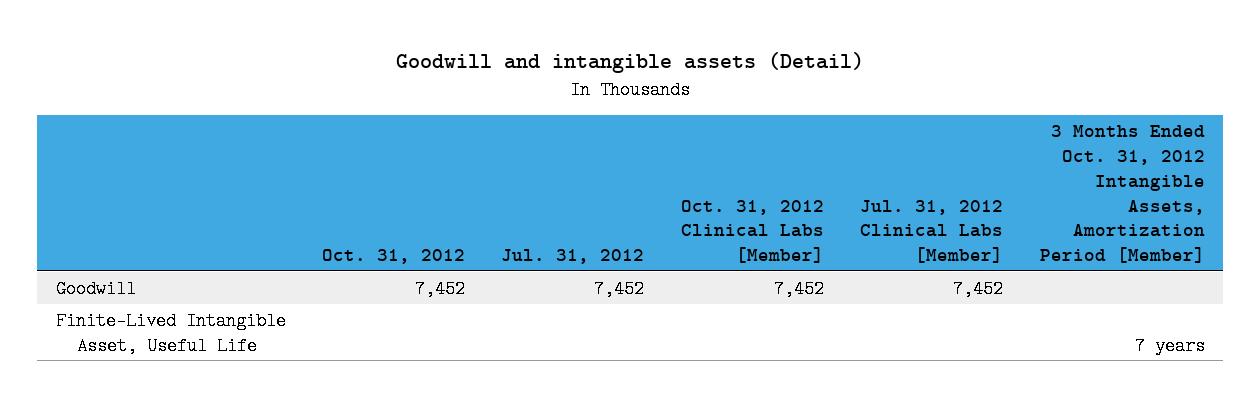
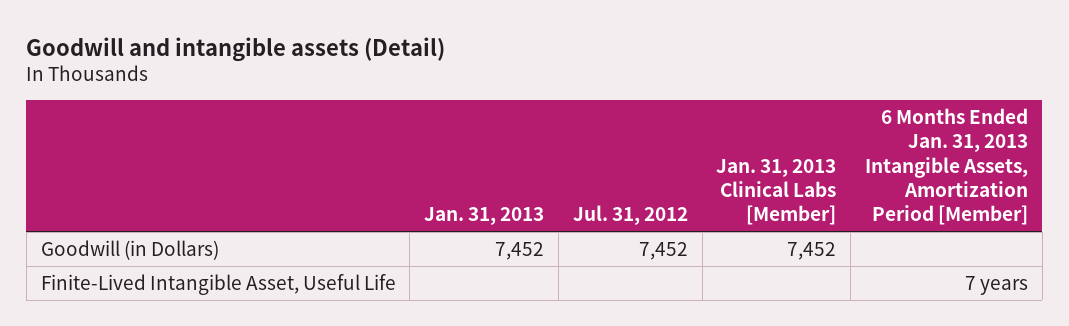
- | Oct. 31, 2012 | Jul. 31, 2012 | Oct. 31, 2012 Clinical Labs [Member] | Jul. 31, 2012 Clinical Labs [Member] | 3 Months Ended Oct. 31, 2012 Intangible Assets, Amortization Period [Member]
+ | Jan. 31, 2013 | Jul. 31, 2012 | Jan. 31, 2013 Clinical Labs [Member] | 6 Months Ended Jan. 31, 2013 Intangible Assets, Amortization Period [Member]
- Goodwill | 7,452 | 7,452 | 7,452 | 7,452 |
+ Goodwill (in Dollars) | 7,452 | 7,452 | 7,452 |

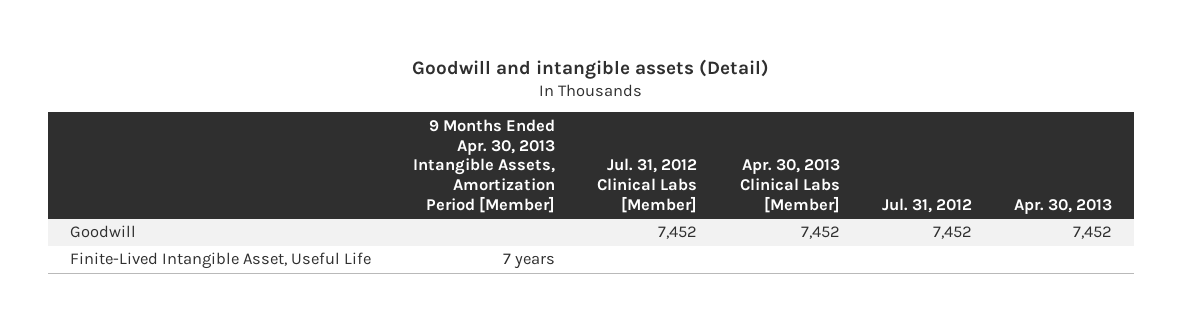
- | Jan. 31, 2013 | Jul. 31, 2012 | Jan. 31, 2013 Clinical Labs [Member] | 6 Months Ended Jan. 31, 2013 Intangible Assets, Amortization Period [Member]
+ | 9 Months Ended Apr. 30, 2013 Intangible Assets, Amortization Period [Member] | Jul. 31, 2012 Clinical Labs [Member] | Apr. 30, 2013 Clinical Labs [Member] | Jul. 31, 2012 | Apr. 30, 2013
- Goodwill (in Dollars) | 7,452 | 7,452 | 7,452 |
+ Goodwill | | 7,452 | 7,452 | 7,452 | 7,452

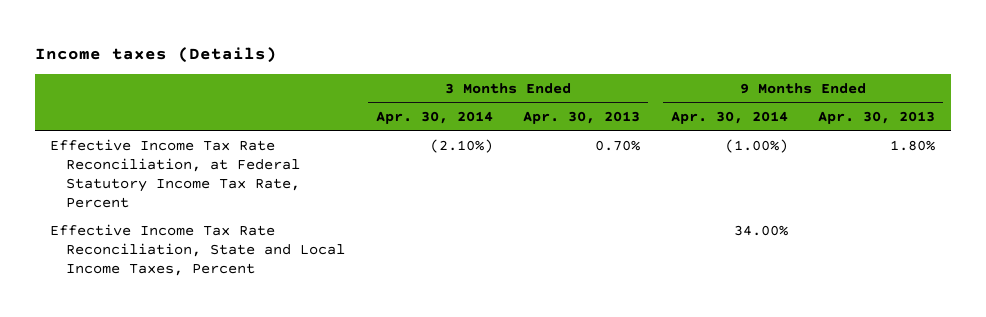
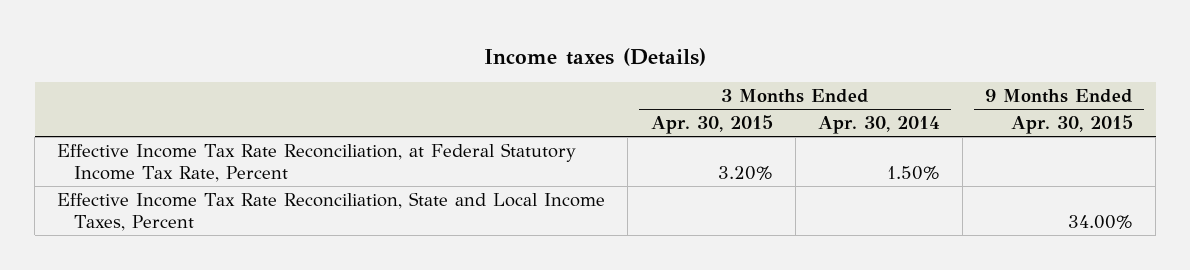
- | 3 Months Ended Apr. 30, 2014 | 3 Months Ended Apr. 30, 2013 | 9 Months Ended Apr. 30, 2014 | 9 Months Ended Apr. 30, 2013
+ | 3 Months Ended Apr. 30, 2015 | 3 Months Ended Apr. 30, 2014 | 9 Months Ended Apr. 30, 2015
- Effective Income Tax Rate Reconciliation, at Federal Statutory Income Tax Rate, Percent | (2.10%) | 0.70% | (1.00%) | 1.80%
+ Effective Income Tax Rate Reconciliation, at Federal Statutory Income Tax Rate, Percent | 3.20% | 1.50% |

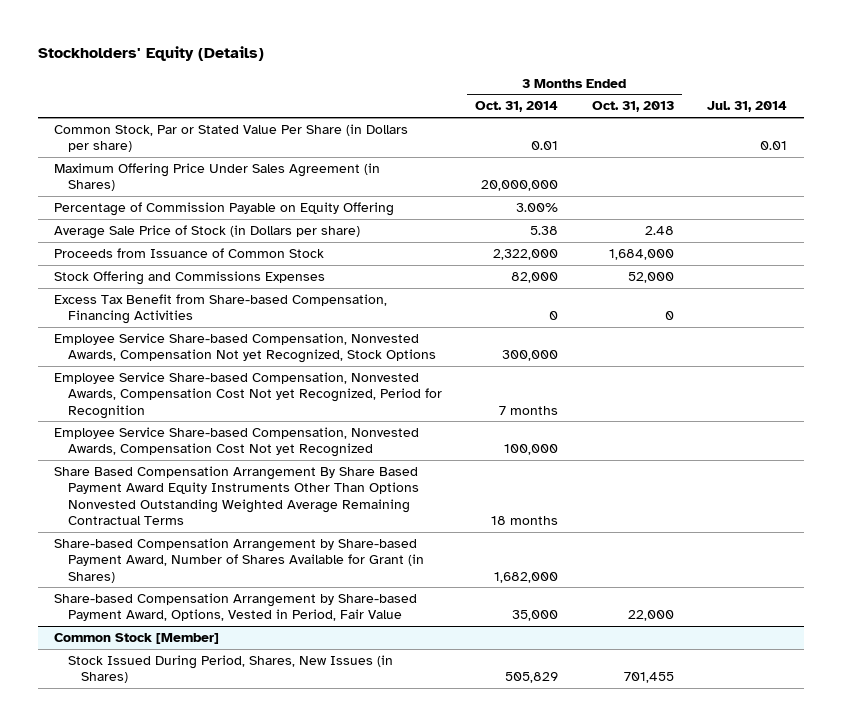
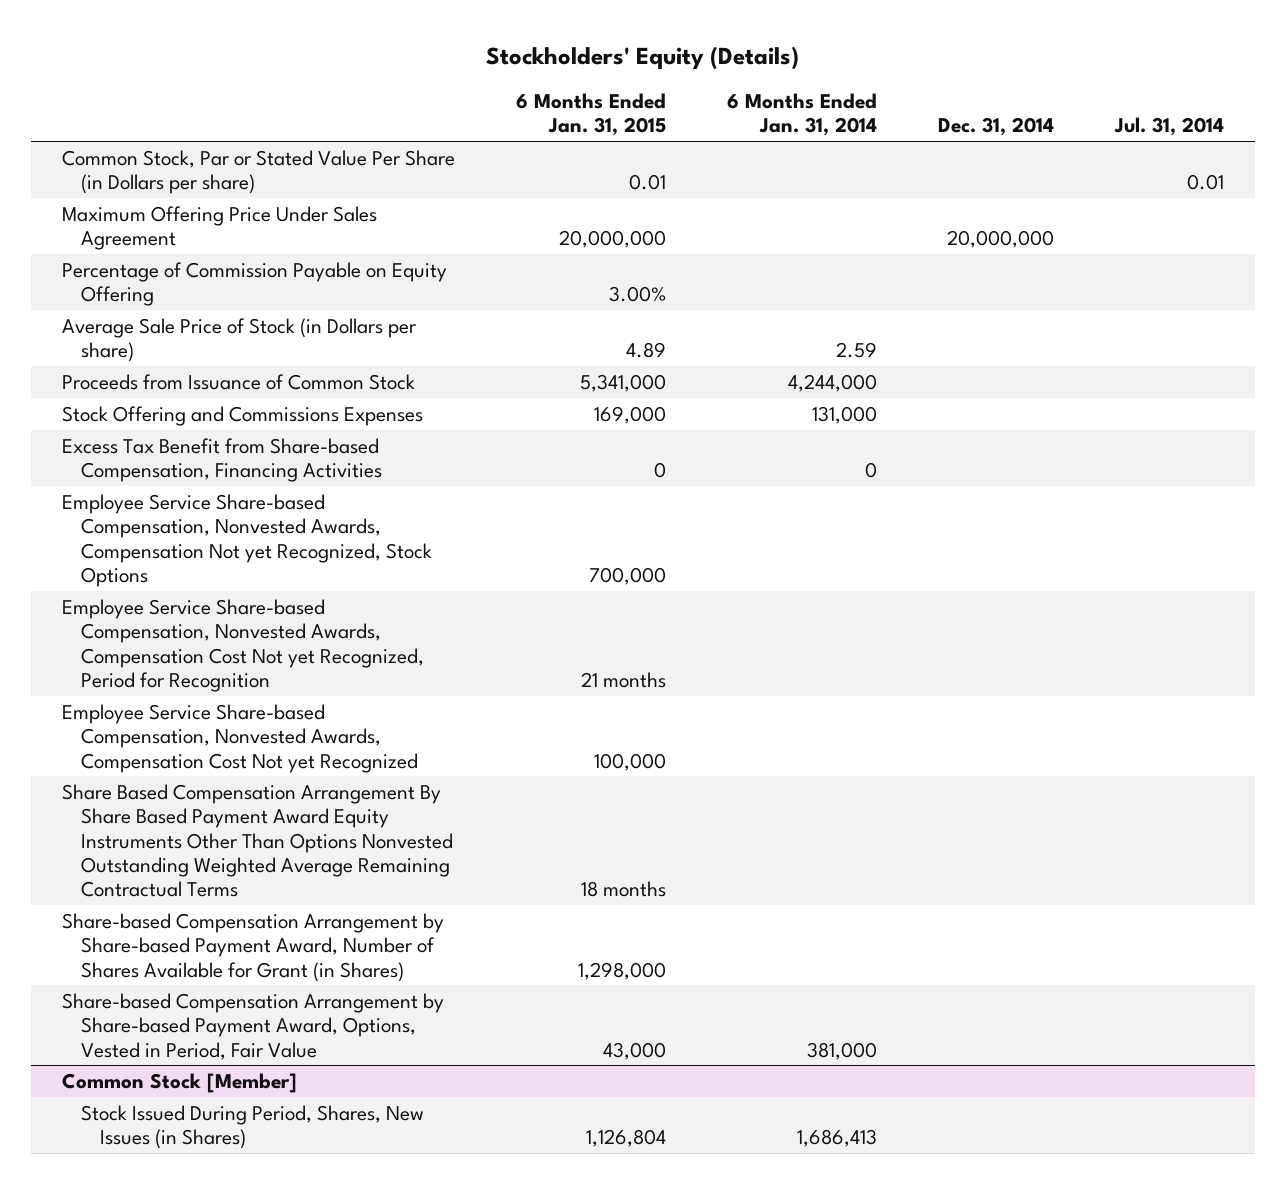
- | 3 Months Ended Oct. 31, 2014 | 3 Months Ended Oct. 31, 2013 | Jul. 31, 2014
+ | 6 Months Ended Jan. 31, 2015 | 6 Months Ended Jan. 31, 2014 | Dec. 31, 2014 | Jul. 31, 2014
- Maximum Offering Price Under Sales Agreement (in Shares) | 20,000,000 | |
+ Maximum Offering Price Under Sales Agreement | 20,000,000 | | 20,000,000 |

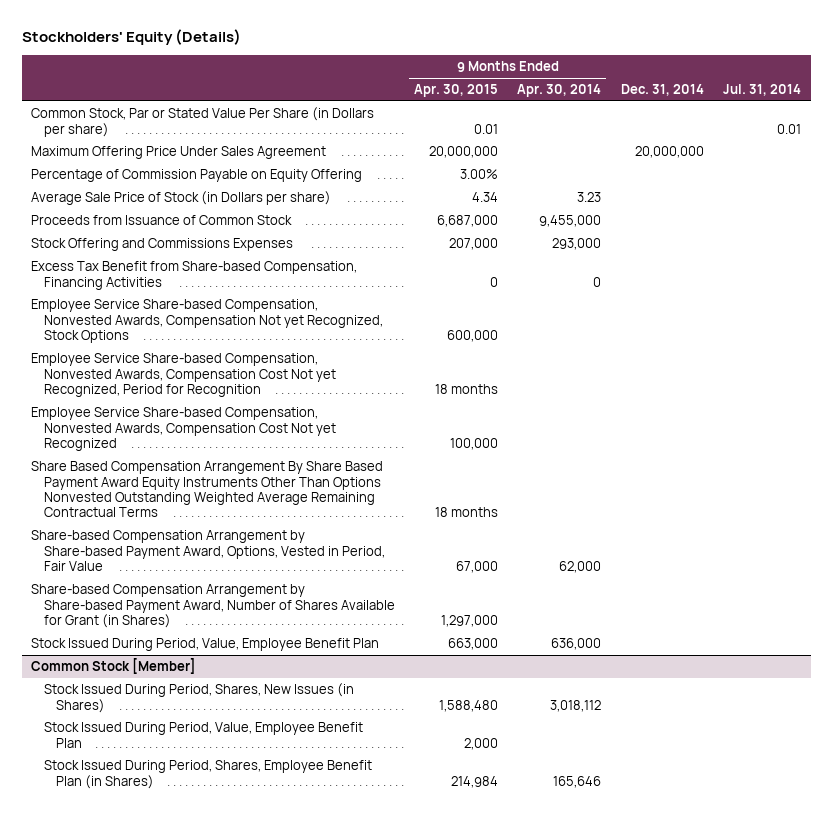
- | 6 Months Ended Jan. 31, 2015 | 6 Months Ended Jan. 31, 2014 | Dec. 31, 2014 | Jul. 31, 2014
+ | 9 Months Ended Apr. 30, 2015 | 9 Months Ended Apr. 30, 2014 | Dec. 31, 2014 | Jul. 31, 2014
moved down: Share-based Compensation Arrangement by Share-based Payment Award, Number of Shares Available for Grant (in Shares) | 1,297,000 | | |
+ Stock Issued During Period, Value, Employee Benefit Plan | 663,000 | 636,000 | |
@ Common Stock [Member]
+ Stock Issued During Period, Value, Employee Benefit Plan | 2,000 | | |
+ Stock Issued During Period, Shares, Employee Benefit Plan (in Shares) | 214,984 | 165,646 | |

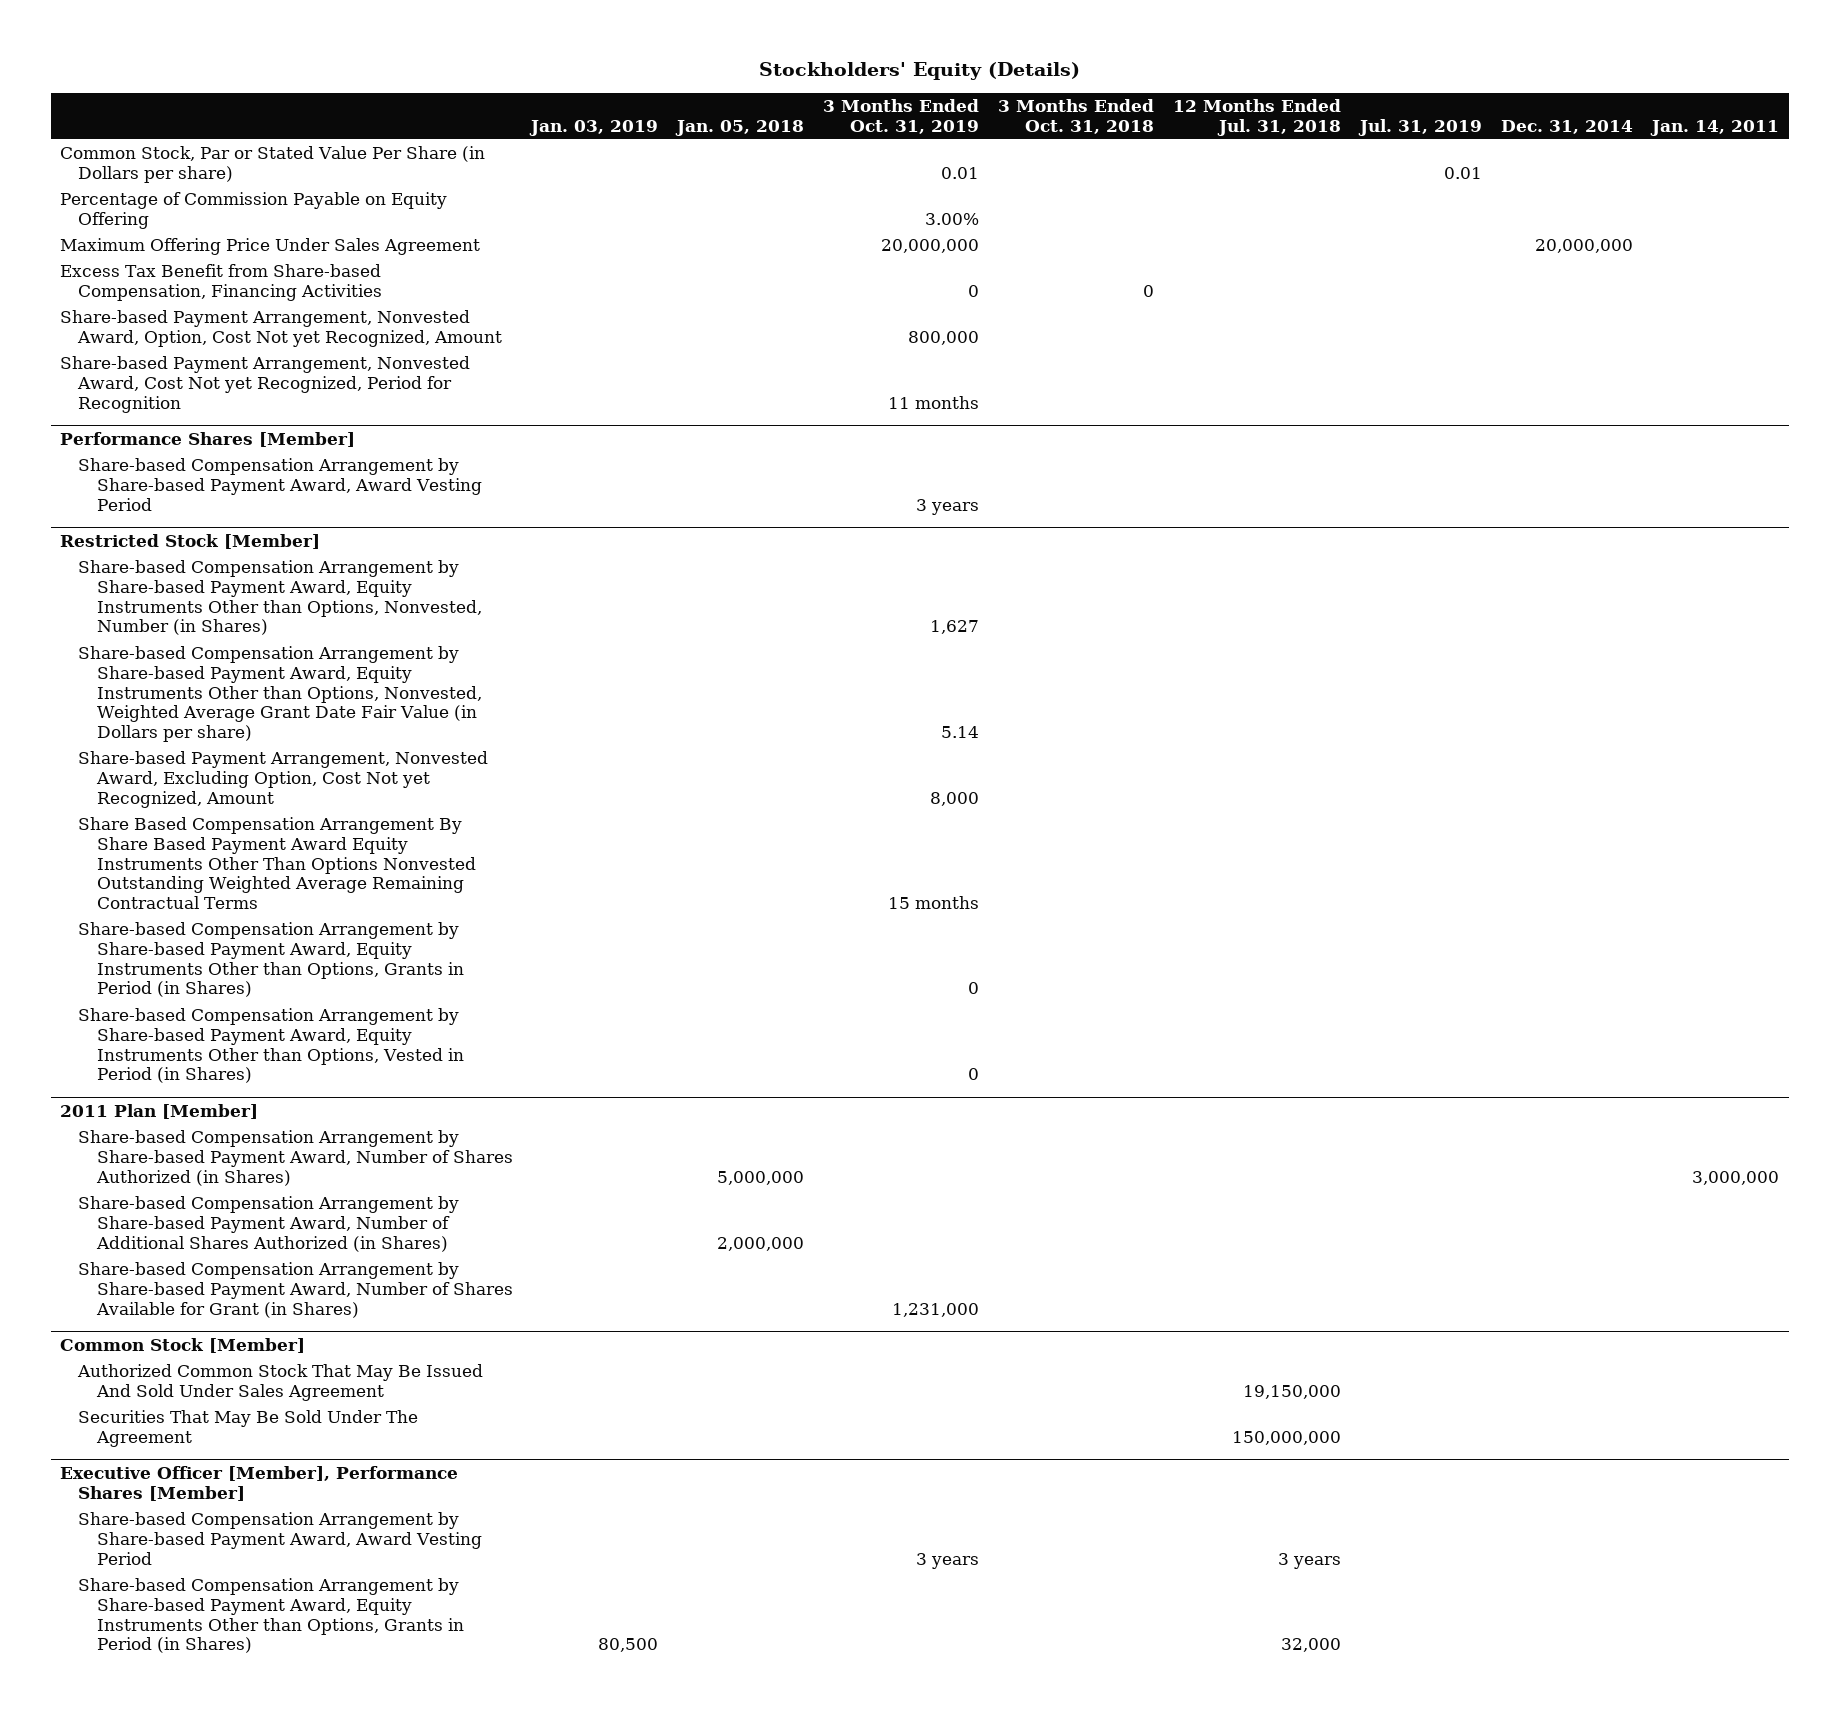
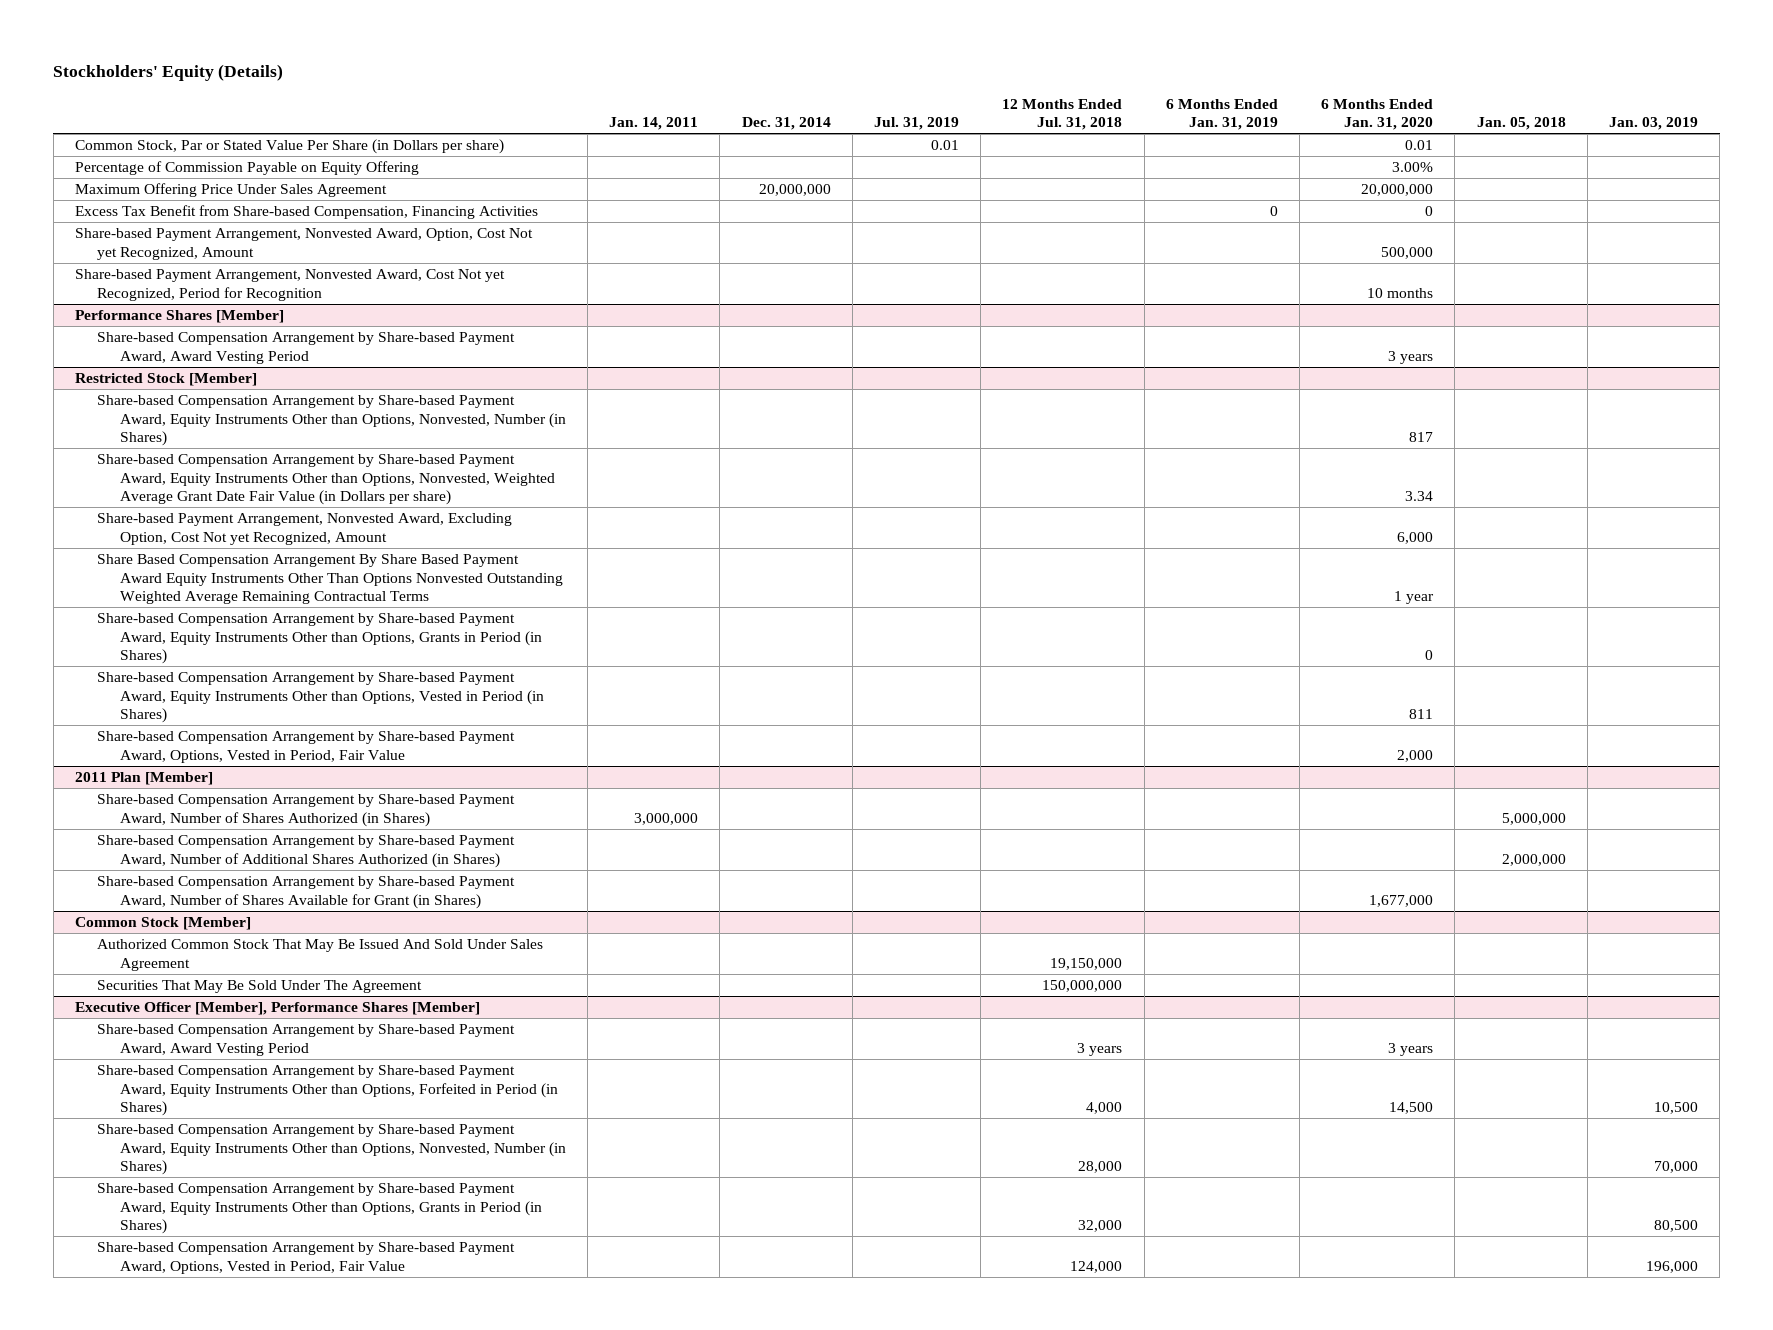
- | Jan. 03, 2019 | Jan. 05, 2018 | 3 Months Ended Oct. 31, 2019 | 3 Months Ended Oct. 31, 2018 | 12 Months Ended Jul. 31, 2018 | Jul. 31, 2019 | Dec. 31, 2014 | Jan. 14, 2011
+ | Jan. 14, 2011 | Dec. 31, 2014 | Jul. 31, 2019 | 12 Months Ended Jul. 31, 2018 | 6 Months Ended Jan. 31, 2019 | 6 Months Ended Jan. 31, 2020 | Jan. 05, 2018 | Jan. 03, 2019
@ Restricted Stock [Member]
+ Share-based Compensation Arrangement by Share-based Payment Award, Options, Vested in Period, Fair Value | | | | | | 2,000 | |
@ Executive Officer [Member], Performance Shares [Member]
+ Share-based Compensation Arrangement by Share-based Payment Award, Equity Instruments Other than Options, Forfeited in Period (in Shares) | | | | 4,000 | | 14,500 | | 10,500
+ Share-based Compensation Arrangement by Share-based Payment Award, Equity Instruments Other than Options, Nonvested, Number (in Shares) | | | | 28,000 | | | | 70,000
+ Share-based Compensation Arrangement by Share-based Payment Award, Options, Vested in Period, Fair Value | | | | 124,000 | | | | 196,000

